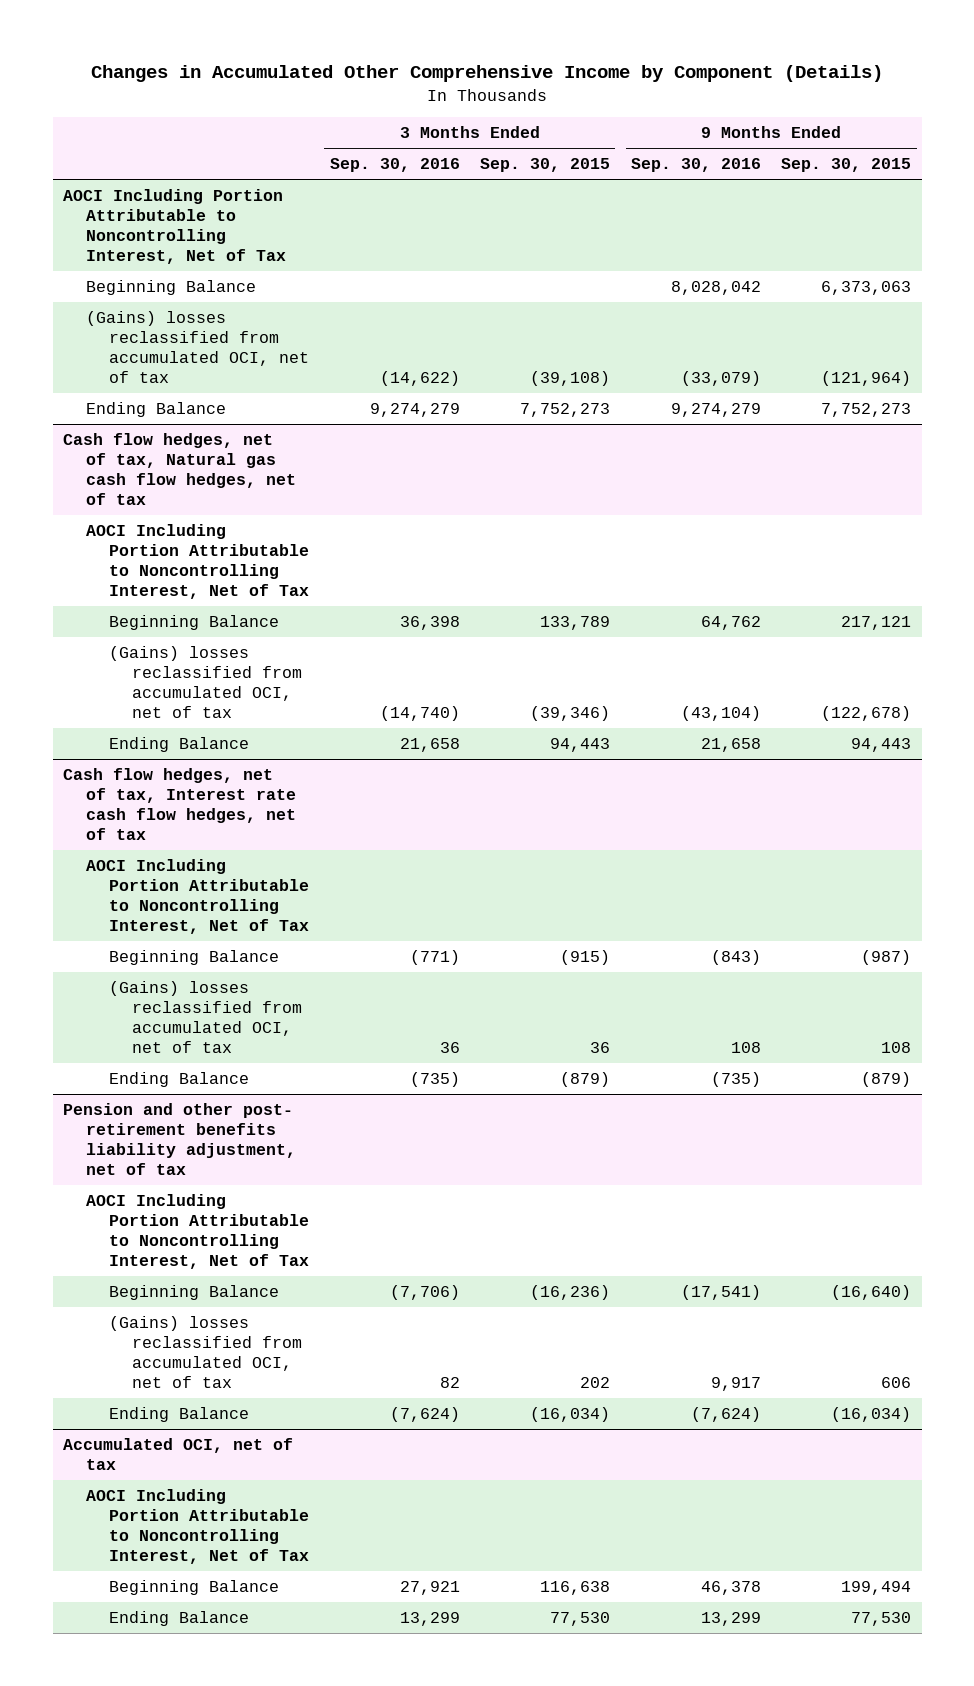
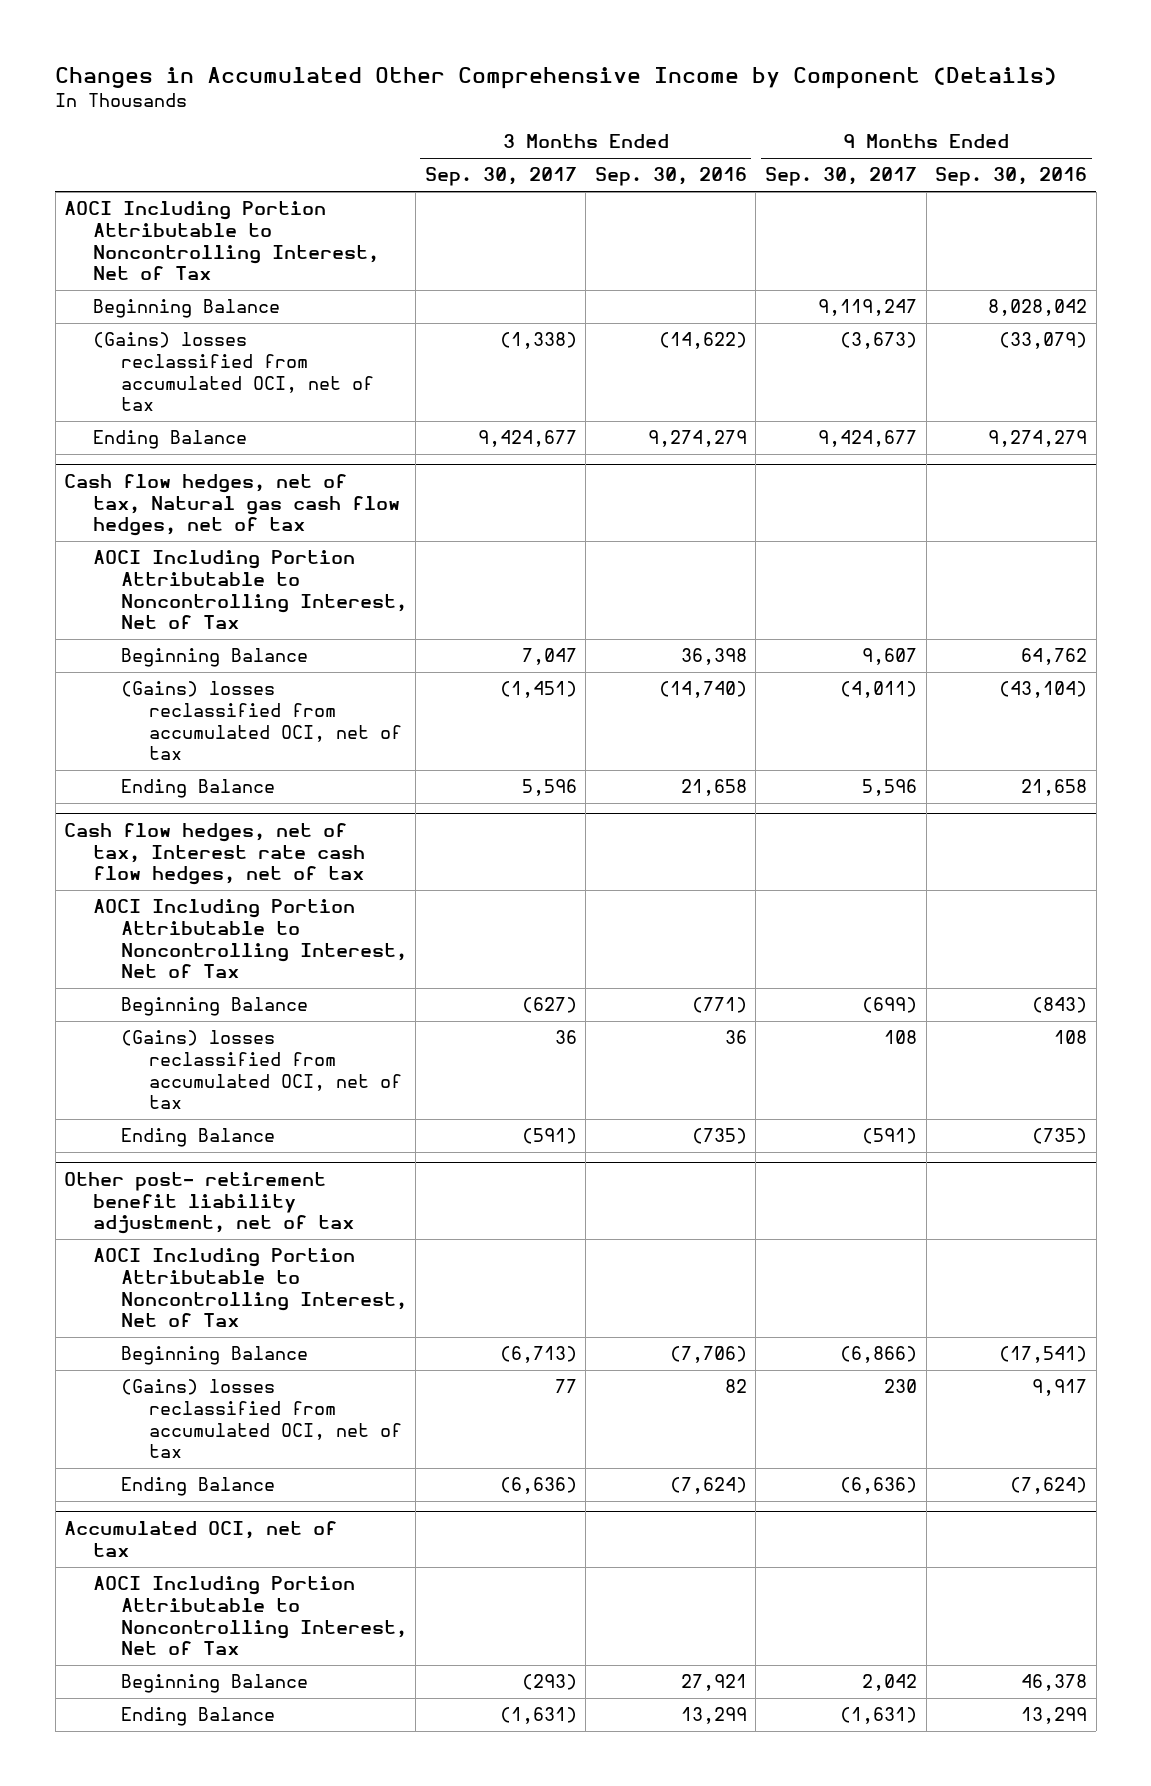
- | 3 Months Ended Sep. 30, 2016 | 3 Months Ended Sep. 30, 2015 | 9 Months Ended Sep. 30, 2016 | 9 Months Ended Sep. 30, 2015
+ | 3 Months Ended Sep. 30, 2017 | 3 Months Ended Sep. 30, 2016 | 9 Months Ended Sep. 30, 2017 | 9 Months Ended Sep. 30, 2016
- Pension and other post- retirement benefits liability adjustment, net of tax
+ Other post- retirement benefit liability adjustment, net of tax

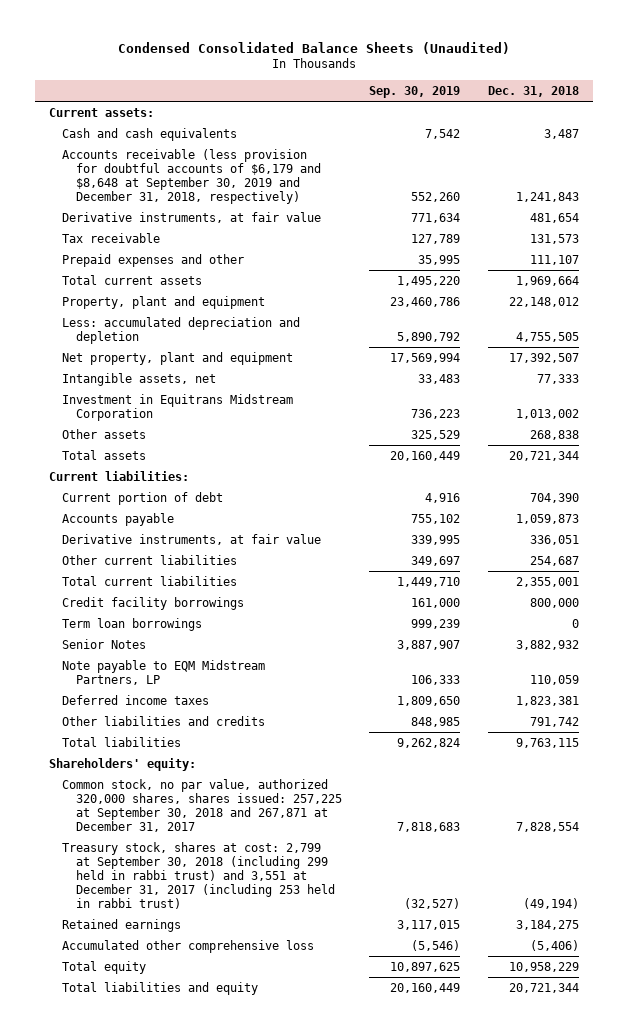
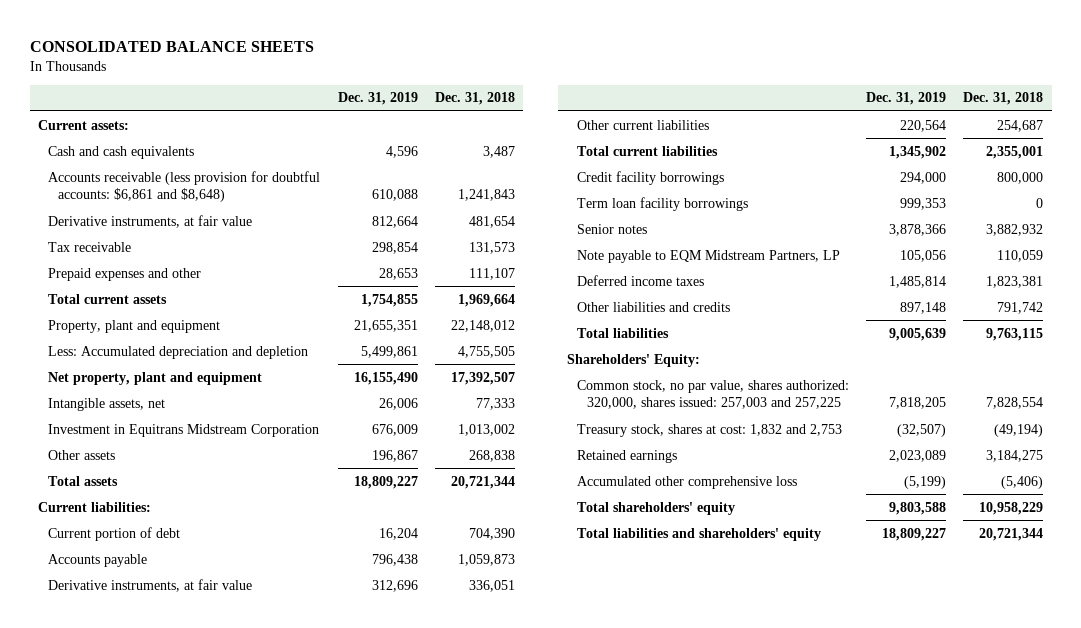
- Condensed Consolidated Balance Sheets (Unaudited)
+ CONSOLIDATED BALANCE SHEETS
- | Sep. 30, 2019 | Dec. 31, 2018
+ | Dec. 31, 2019 | Dec. 31, 2018
- Accounts receivable (less provision for doubtful accounts of $6,179 and $8,648 at September 30, 2019 and December 31, 2018, respectively) | 552,260 | 1,241,843
+ Accounts receivable (less provision for doubtful accounts: $6,861 and $8,648) | 610,088 | 1,241,843
- Less: accumulated depreciation and depletion | 5,890,792 | 4,755,505
+ Less: Accumulated depreciation and depletion | 5,499,861 | 4,755,505
- Term loan borrowings | 999,239 | 0
- Senior Notes | 3,887,907 | 3,882,932
+ Term loan facility borrowings | 999,353 | 0
+ Senior notes | 3,878,366 | 3,882,932
- Shareholders' equity:
- Common stock, no par value, authorized 320,000 shares, shares issued: 257,225 at September 30, 2018 and 267,871 at December 31, 2017 | 7,818,683 | 7,828,554
- Treasury stock, shares at cost: 2,799 at September 30, 2018 (including 299 held in rabbi trust) and 3,551 at December 31, 2017 (including 253 held in rabbi trust) | (32,527) | (49,194)
+ Shareholders' Equity:
+ Common stock, no par value, shares authorized: 320,000, shares issued: 257,003 and 257,225 | 7,818,205 | 7,828,554
+ Treasury stock, shares at cost: 1,832 and 2,753 | (32,507) | (49,194)
- Total equity | 10,897,625 | 10,958,229
- Total liabilities and equity | 20,160,449 | 20,721,344
+ Total shareholders' equity | 9,803,588 | 10,958,229
+ Total liabilities and shareholders' equity | 18,809,227 | 20,721,344

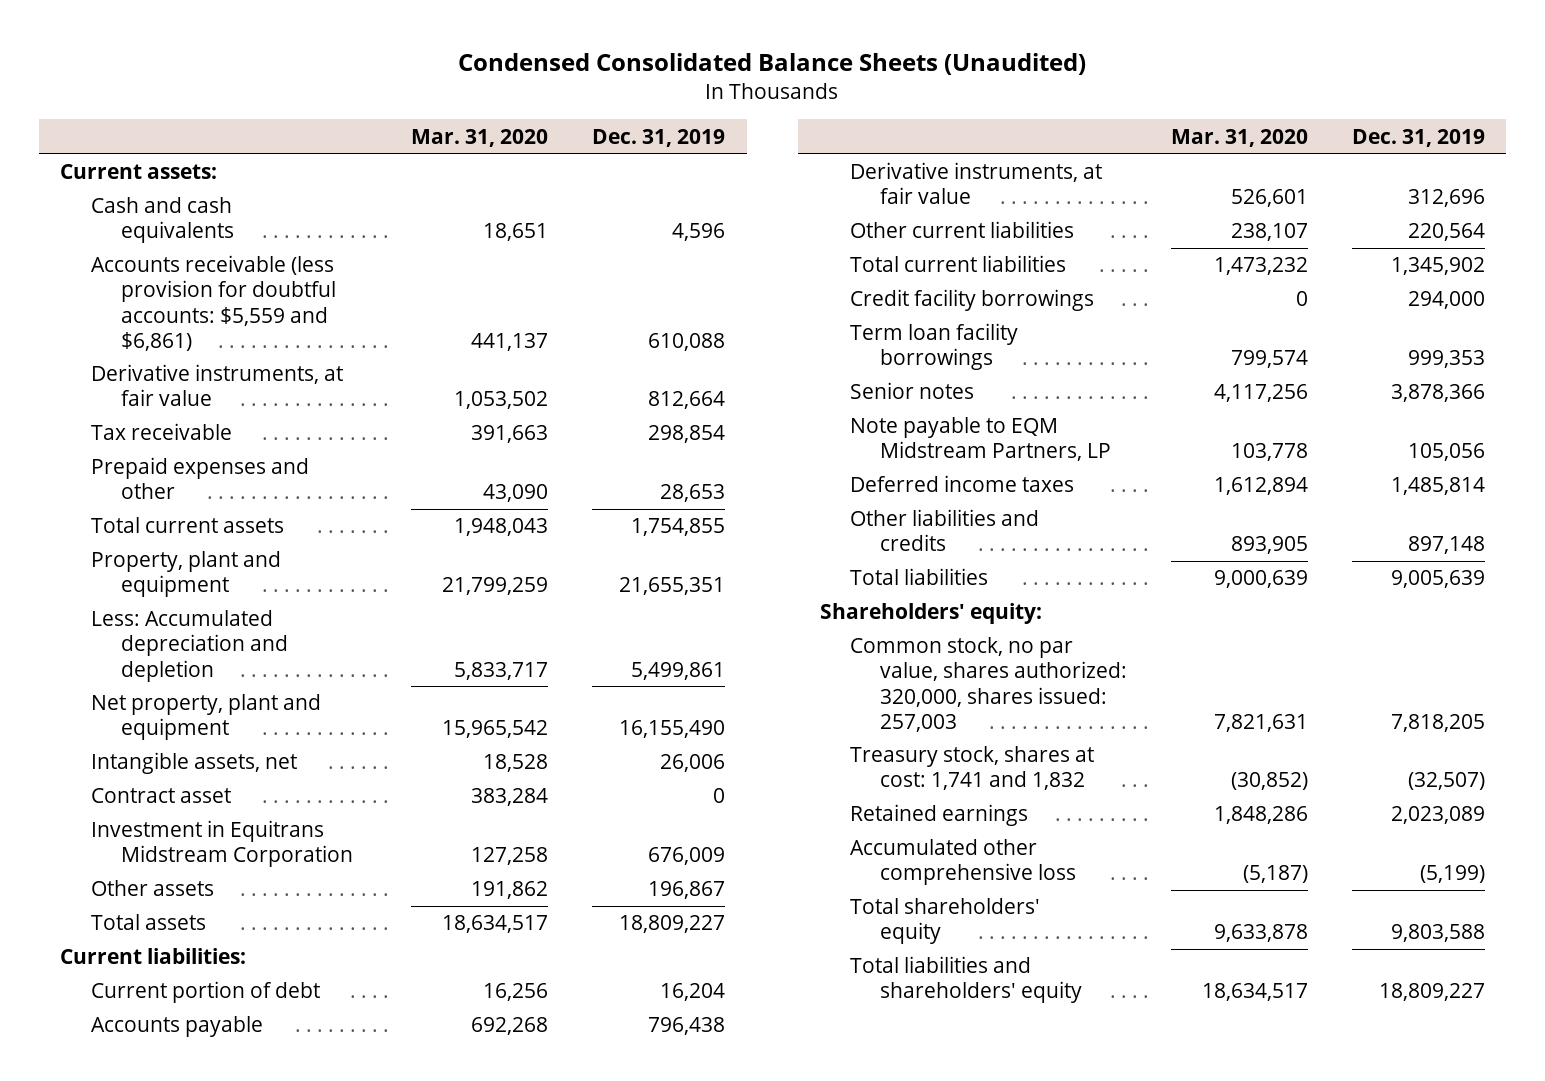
- CONSOLIDATED BALANCE SHEETS
+ Condensed Consolidated Balance Sheets (Unaudited)
- | Dec. 31, 2019 | Dec. 31, 2018
+ | Mar. 31, 2020 | Dec. 31, 2019
- Accounts receivable (less provision for doubtful accounts: $6,861 and $8,648) | 610,088 | 1,241,843
+ Accounts receivable (less provision for doubtful accounts: $5,559 and $6,861) | 441,137 | 610,088
+ Contract asset | 383,284 | 0
- Shareholders' Equity:
- Common stock, no par value, shares authorized: 320,000, shares issued: 257,003 and 257,225 | 7,818,205 | 7,828,554
- Treasury stock, shares at cost: 1,832 and 2,753 | (32,507) | (49,194)
+ Shareholders' equity:
+ Common stock, no par value, shares authorized: 320,000, shares issued: 257,003 | 7,821,631 | 7,818,205
+ Treasury stock, shares at cost: 1,741 and 1,832 | (30,852) | (32,507)

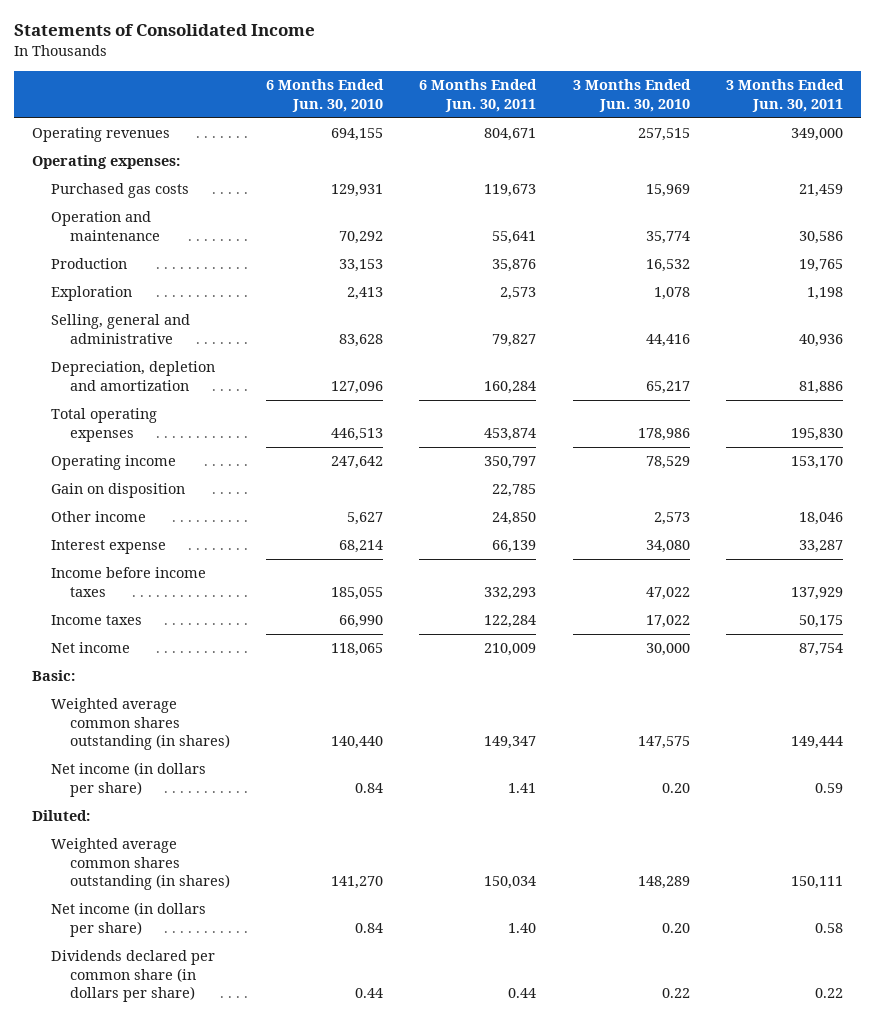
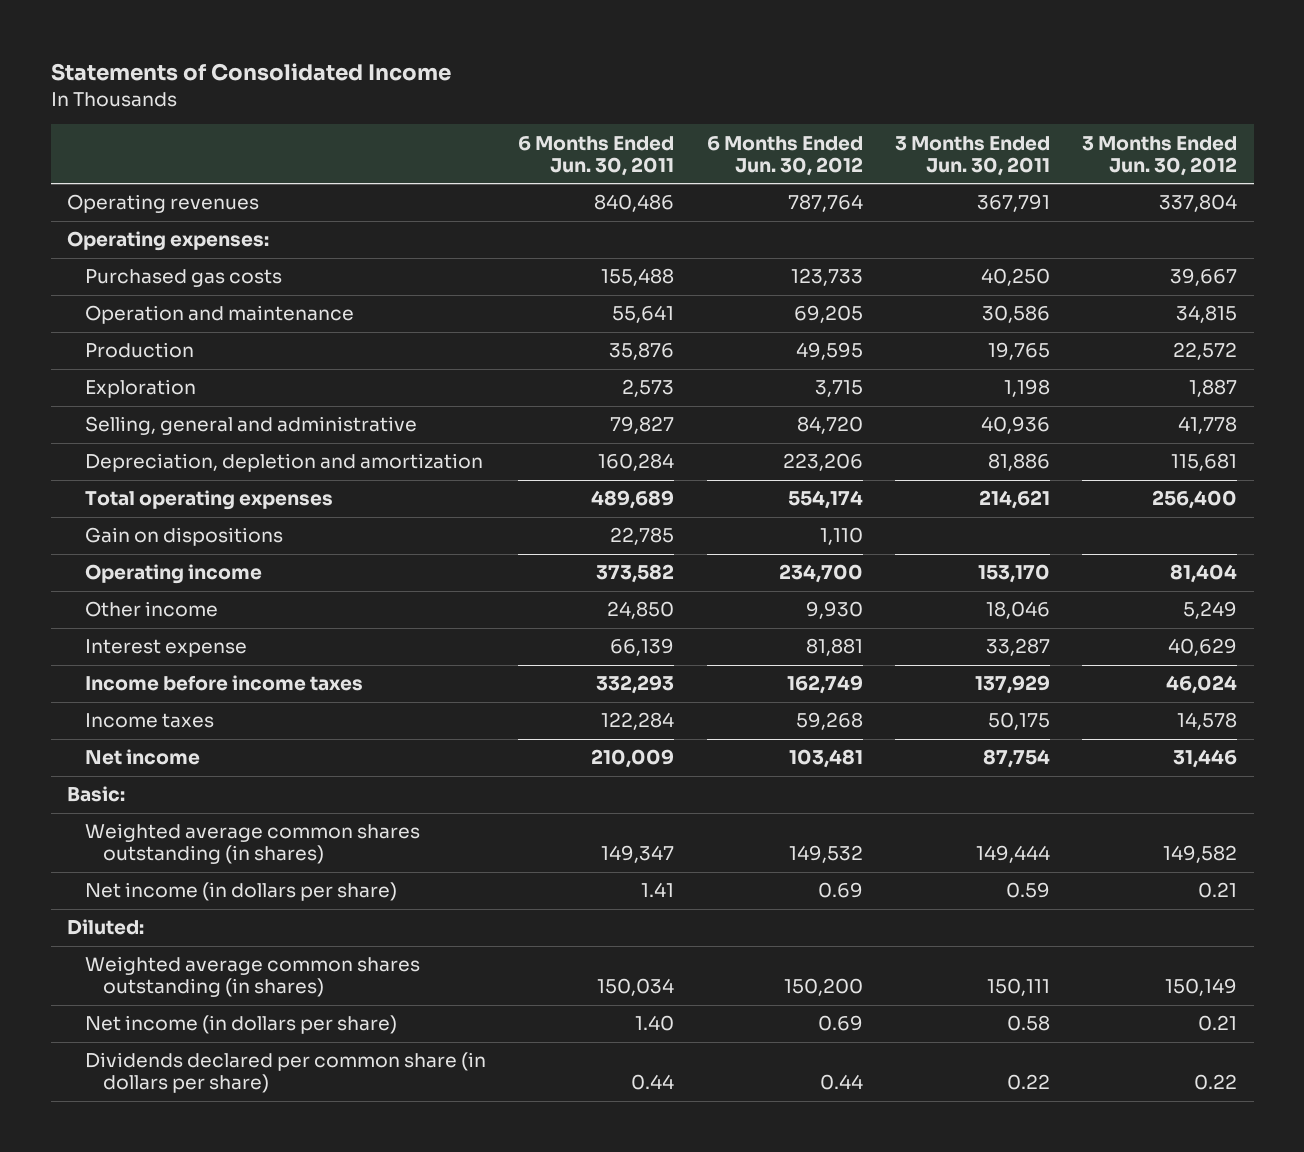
- | 6 Months Ended Jun. 30, 2010 | 6 Months Ended Jun. 30, 2011 | 3 Months Ended Jun. 30, 2010 | 3 Months Ended Jun. 30, 2011
+ | 6 Months Ended Jun. 30, 2011 | 6 Months Ended Jun. 30, 2012 | 3 Months Ended Jun. 30, 2011 | 3 Months Ended Jun. 30, 2012
- Operating revenues | 694,155 | 804,671 | 257,515 | 349,000
+ Operating revenues | 840,486 | 787,764 | 367,791 | 337,804
- Purchased gas costs | 129,931 | 119,673 | 15,969 | 21,459
+ Purchased gas costs | 155,488 | 123,733 | 40,250 | 39,667
- Total operating expenses | 446,513 | 453,874 | 178,986 | 195,830
- Operating income | 247,642 | 350,797 | 78,529 | 153,170
- Gain on disposition | | 22,785 | |
+ Total operating expenses | 489,689 | 554,174 | 214,621 | 256,400
+ Gain on dispositions | 22,785 | 1,110 | |
+ Operating income | 373,582 | 234,700 | 153,170 | 81,404

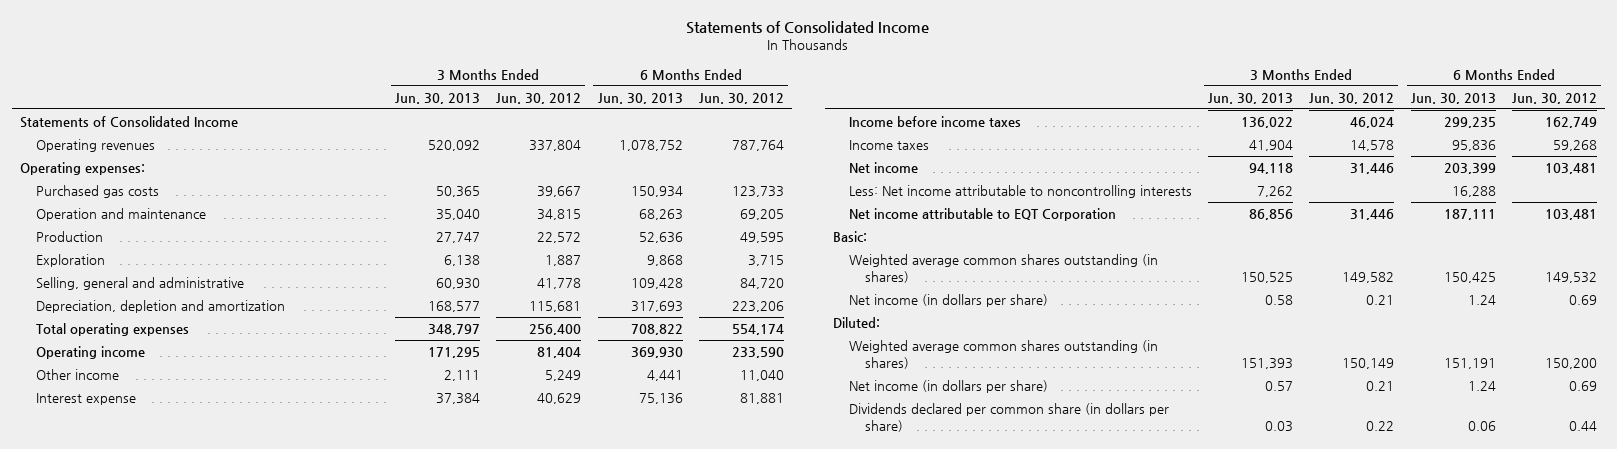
- | 6 Months Ended Jun. 30, 2011 | 6 Months Ended Jun. 30, 2012 | 3 Months Ended Jun. 30, 2011 | 3 Months Ended Jun. 30, 2012
+ | 3 Months Ended Jun. 30, 2013 | 3 Months Ended Jun. 30, 2012 | 6 Months Ended Jun. 30, 2013 | 6 Months Ended Jun. 30, 2012
+ Statements of Consolidated Income
- Gain on dispositions | 22,785 | 1,110 | |
- Operating income | 373,582 | 234,700 | 153,170 | 81,404
- Other income | 24,850 | 9,930 | 18,046 | 5,249
+ Operating income | 171,295 | 81,404 | 369,930 | 233,590
+ Other income | 2,111 | 5,249 | 4,441 | 11,040
+ Less: Net income attributable to noncontrolling interests | 7,262 | | 16,288 |
+ Net income attributable to EQT Corporation | 86,856 | 31,446 | 187,111 | 103,481

